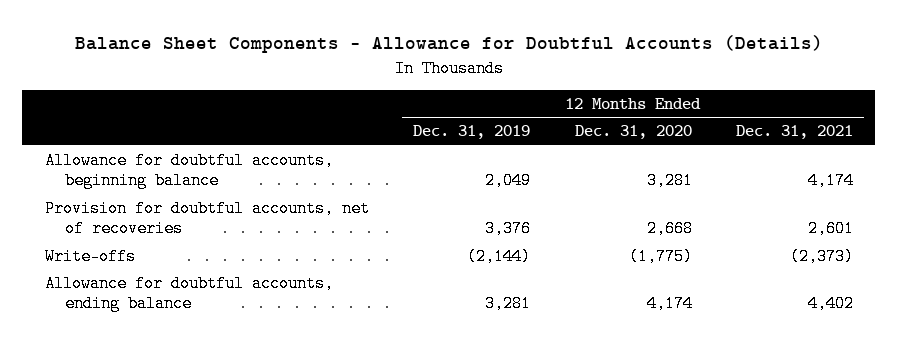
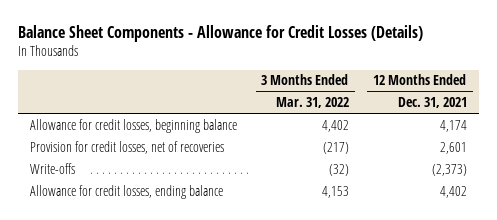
- Balance Sheet Components - Allowance for Doubtful Accounts (Details)
+ Balance Sheet Components - Allowance for Credit Losses (Details)
- | 12 Months Ended Dec. 31, 2019 | 12 Months Ended Dec. 31, 2020 | 12 Months Ended Dec. 31, 2021
+ | 3 Months Ended Mar. 31, 2022 | 12 Months Ended Dec. 31, 2021
- Allowance for doubtful accounts, beginning balance | 2,049 | 3,281 | 4,174
- Provision for doubtful accounts, net of recoveries | 3,376 | 2,668 | 2,601
+ Allowance for credit losses, beginning balance | 4,402 | 4,174
+ Provision for credit losses, net of recoveries | (217) | 2,601
- Allowance for doubtful accounts, ending balance | 3,281 | 4,174 | 4,402
+ Allowance for credit losses, ending balance | 4,153 | 4,402

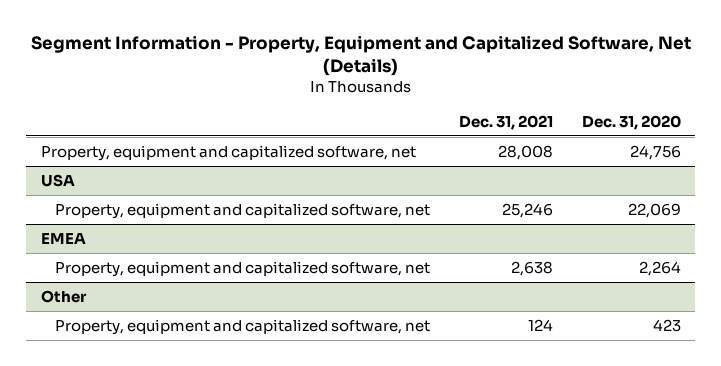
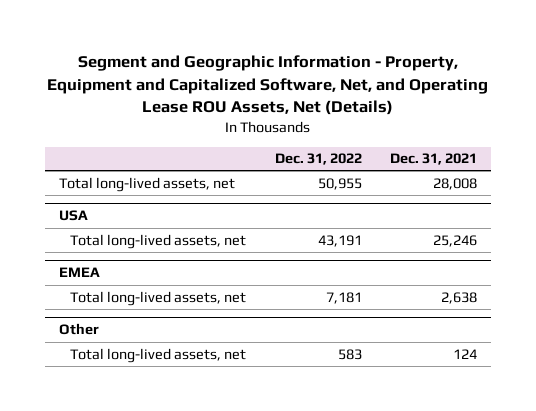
- Segment Information - Property, Equipment and Capitalized Software, Net (Details)
+ Segment and Geographic Information - Property, Equipment and Capitalized Software, Net, and Operating Lease ROU Assets, Net (Details)
- | Dec. 31, 2021 | Dec. 31, 2020
+ | Dec. 31, 2022 | Dec. 31, 2021
- Property, equipment and capitalized software, net | 28,008 | 24,756
+ Total long-lived assets, net | 50,955 | 28,008
@ USA
- Property, equipment and capitalized software, net | 25,246 | 22,069
+ Total long-lived assets, net | 43,191 | 25,246
@ EMEA
- Property, equipment and capitalized software, net | 2,638 | 2,264
+ Total long-lived assets, net | 7,181 | 2,638
@ Other
- Property, equipment and capitalized software, net | 124 | 423
+ Total long-lived assets, net | 583 | 124

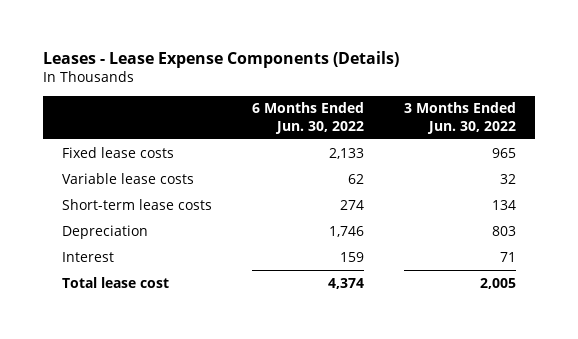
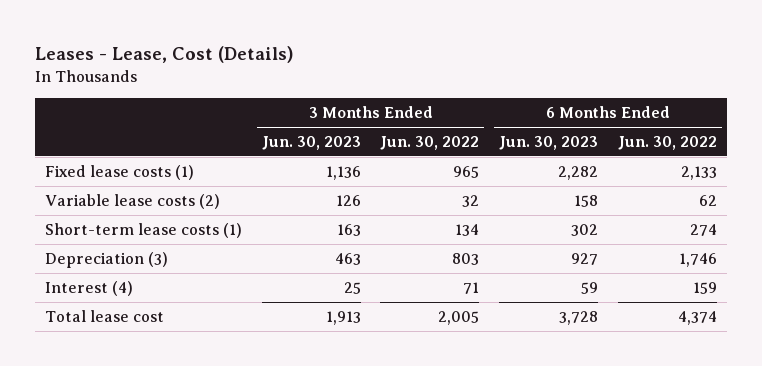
- Leases - Lease Expense Components (Details)
+ Leases - Lease, Cost (Details)
- | 6 Months Ended Jun. 30, 2022 | 3 Months Ended Jun. 30, 2022
+ | 3 Months Ended Jun. 30, 2023 | 3 Months Ended Jun. 30, 2022 | 6 Months Ended Jun. 30, 2023 | 6 Months Ended Jun. 30, 2022
- Fixed lease costs | 2,133 | 965
- Variable lease costs | 62 | 32
- Short-term lease costs | 274 | 134
- Depreciation | 1,746 | 803
- Interest | 159 | 71
+ Fixed lease costs (1) | 1,136 | 965 | 2,282 | 2,133
+ Variable lease costs (2) | 126 | 32 | 158 | 62
+ Short-term lease costs (1) | 163 | 134 | 302 | 274
+ Depreciation (3) | 463 | 803 | 927 | 1,746
+ Interest (4) | 25 | 71 | 59 | 159

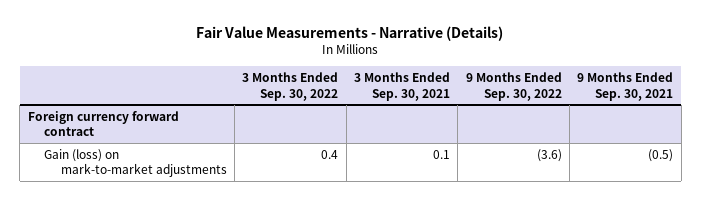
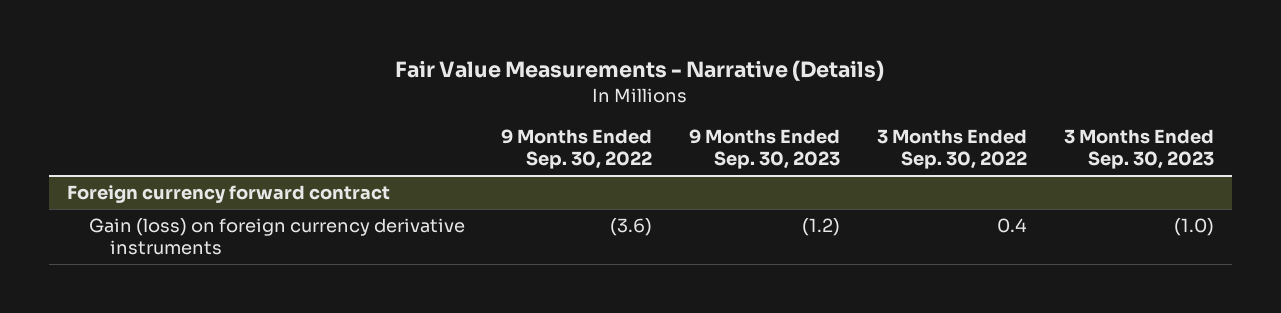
- | 3 Months Ended Sep. 30, 2022 | 3 Months Ended Sep. 30, 2021 | 9 Months Ended Sep. 30, 2022 | 9 Months Ended Sep. 30, 2021
+ | 9 Months Ended Sep. 30, 2022 | 9 Months Ended Sep. 30, 2023 | 3 Months Ended Sep. 30, 2022 | 3 Months Ended Sep. 30, 2023
@ Foreign currency forward contract
- Gain (loss) on mark-to-market adjustments | 0.4 | 0.1 | (3.6) | (0.5)
+ Gain (loss) on foreign currency derivative instruments | (3.6) | (1.2) | 0.4 | (1.0)

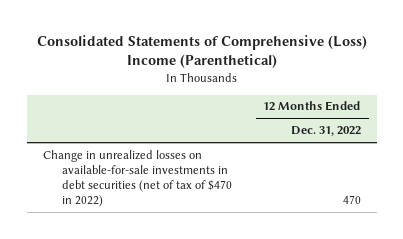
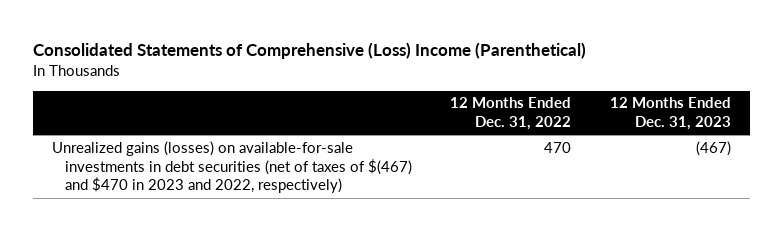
- | 12 Months Ended Dec. 31, 2022
+ | 12 Months Ended Dec. 31, 2022 | 12 Months Ended Dec. 31, 2023
- Change in unrealized losses on available-for-sale investments in debt securities (net of tax of $470 in 2022) | 470
+ Unrealized gains (losses) on available-for-sale investments in debt securities (net of taxes of $(467) and $470 in 2023 and 2022, respectively) | 470 | (467)

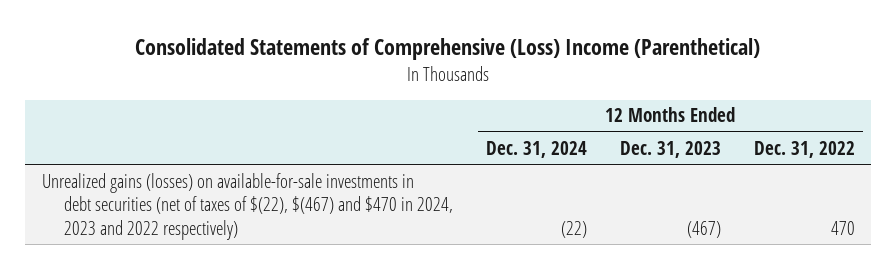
- | 12 Months Ended Dec. 31, 2022 | 12 Months Ended Dec. 31, 2023
+ | 12 Months Ended Dec. 31, 2024 | 12 Months Ended Dec. 31, 2023 | 12 Months Ended Dec. 31, 2022
- Unrealized gains (losses) on available-for-sale investments in debt securities (net of taxes of $(467) and $470 in 2023 and 2022, respectively) | 470 | (467)
+ Unrealized gains (losses) on available-for-sale investments in debt securities (net of taxes of $(22), $(467) and $470 in 2024, 2023 and 2022 respectively) | (22) | (467) | 470

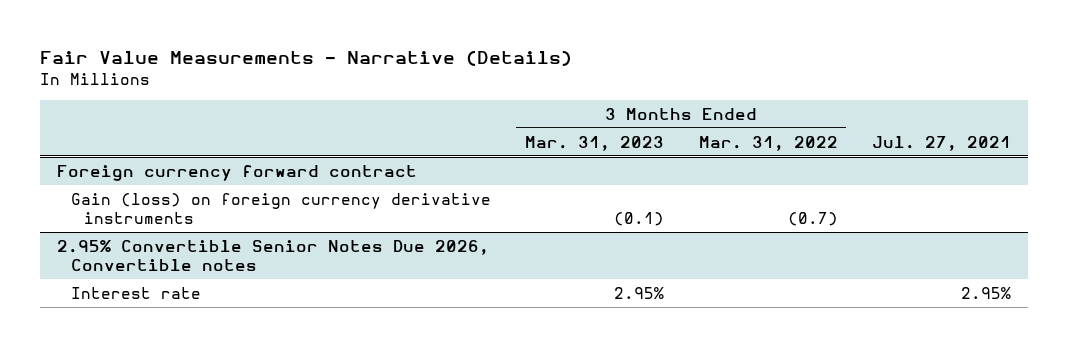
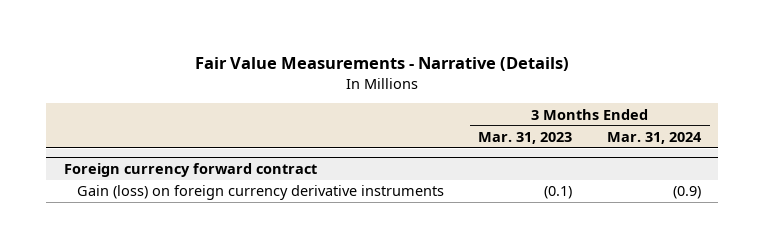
- | 3 Months Ended Mar. 31, 2023 | 3 Months Ended Mar. 31, 2022 | Jul. 27, 2021
+ | 3 Months Ended Mar. 31, 2023 | 3 Months Ended Mar. 31, 2024
- 2.95% Convertible Senior Notes Due 2026, Convertible notes
- Interest rate | 2.95% | | 2.95%

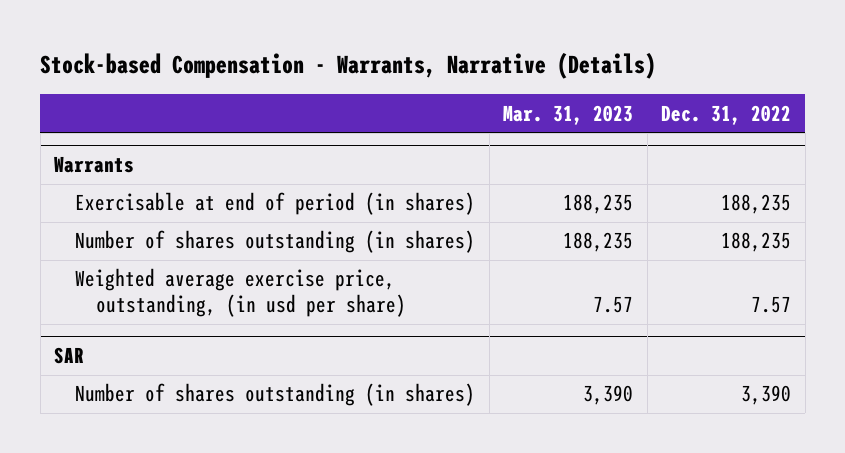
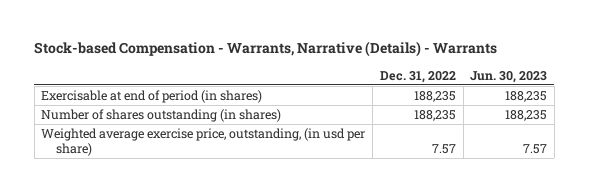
- Stock-based Compensation - Warrants, Narrative (Details)
+ Stock-based Compensation - Warrants, Narrative (Details) - Warrants
- | Mar. 31, 2023 | Dec. 31, 2022
+ | Dec. 31, 2022 | Jun. 30, 2023
- Warrants
- SAR
- Number of shares outstanding (in shares) | 3,390 | 3,390

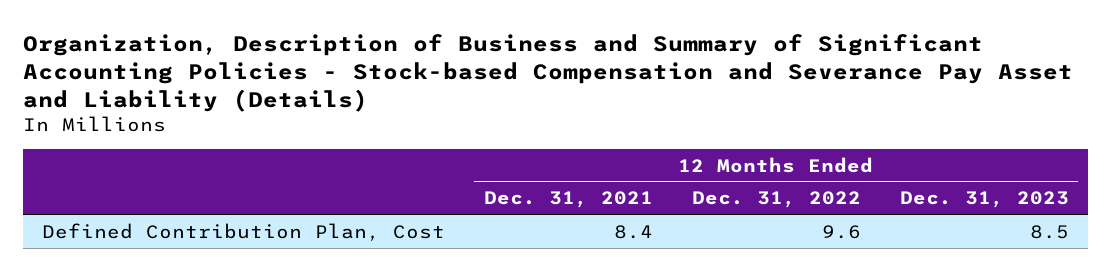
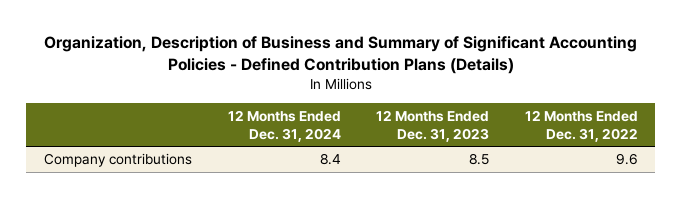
- Organization, Description of Business and Summary of Significant Accounting Policies - Stock-based Compensation and Severance Pay Asset and Liability (Details)
+ Organization, Description of Business and Summary of Significant Accounting Policies - Defined Contribution Plans (Details)
- | 12 Months Ended Dec. 31, 2021 | 12 Months Ended Dec. 31, 2022 | 12 Months Ended Dec. 31, 2023
+ | 12 Months Ended Dec. 31, 2024 | 12 Months Ended Dec. 31, 2023 | 12 Months Ended Dec. 31, 2022
- Defined Contribution Plan, Cost | 8.4 | 9.6 | 8.5
+ Company contributions | 8.4 | 8.5 | 9.6

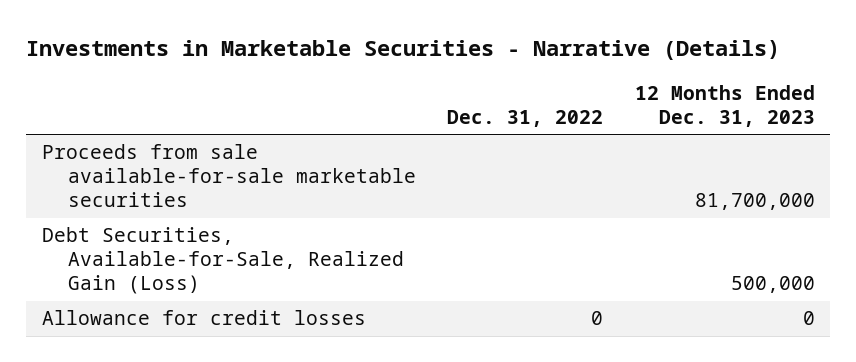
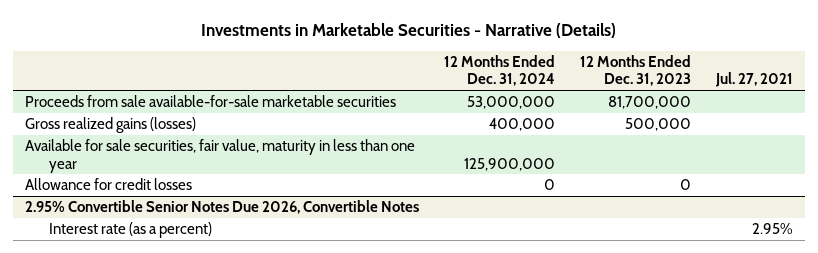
- | Dec. 31, 2022 | 12 Months Ended Dec. 31, 2023
+ | 12 Months Ended Dec. 31, 2024 | 12 Months Ended Dec. 31, 2023 | Jul. 27, 2021
- Debt Securities, Available-for-Sale, Realized Gain (Loss) | | 500,000
+ Gross realized gains (losses) | 400,000 | 500,000 |
+ Available for sale securities, fair value, maturity in less than one year | 125,900,000 | |
+ 2.95% Convertible Senior Notes Due 2026, Convertible Notes
+ Interest rate (as a percent) | | | 2.95%

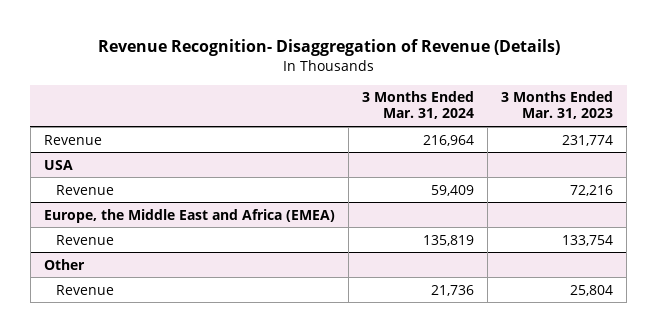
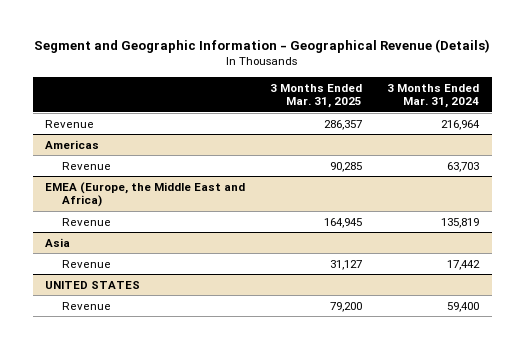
- Revenue Recognition- Disaggregation of Revenue (Details)
+ Segment and Geographic Information - Geographical Revenue (Details)
- | 3 Months Ended Mar. 31, 2024 | 3 Months Ended Mar. 31, 2023
+ | 3 Months Ended Mar. 31, 2025 | 3 Months Ended Mar. 31, 2024
- USA
- Revenue | 59,409 | 72,216
- Europe, the Middle East and Africa (EMEA)
+ Americas
+ Revenue | 90,285 | 63,703
+ EMEA (Europe, the Middle East and Africa)
- Other
- Revenue | 21,736 | 25,804
+ Asia
+ Revenue | 31,127 | 17,442
+ UNITED STATES
+ Revenue | 79,200 | 59,400

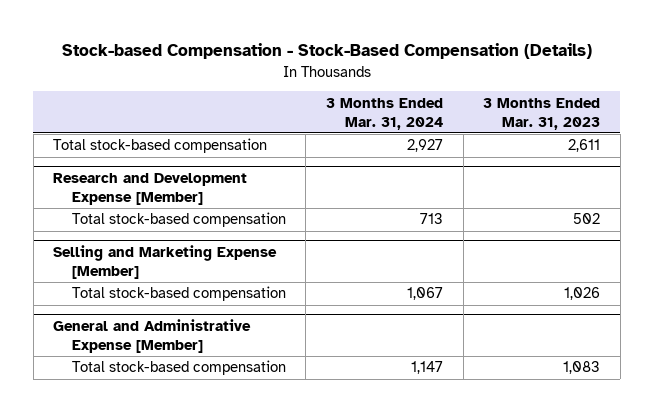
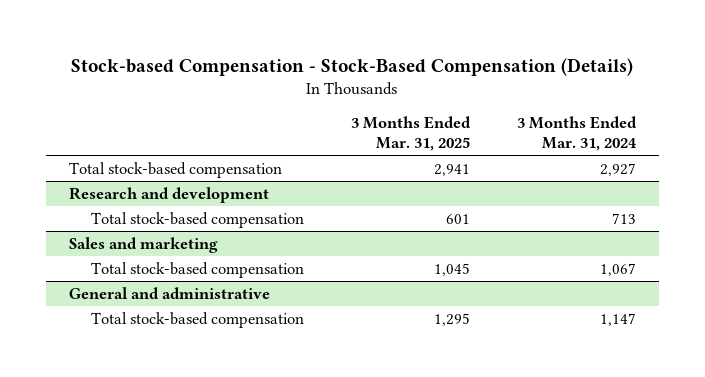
- | 3 Months Ended Mar. 31, 2024 | 3 Months Ended Mar. 31, 2023
+ | 3 Months Ended Mar. 31, 2025 | 3 Months Ended Mar. 31, 2024
- Research and Development Expense [Member]
+ Research and development
- Selling and Marketing Expense [Member]
+ Sales and marketing
- General and Administrative Expense [Member]
+ General and administrative

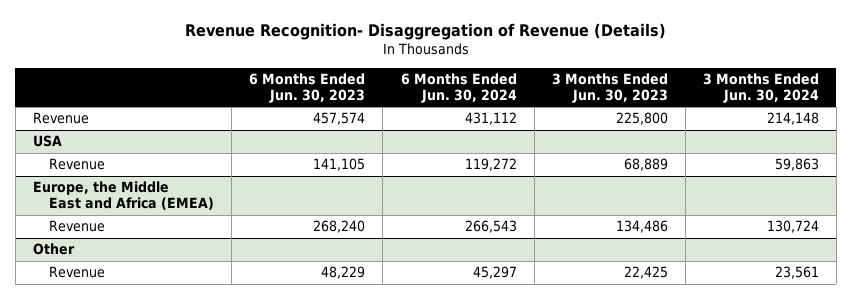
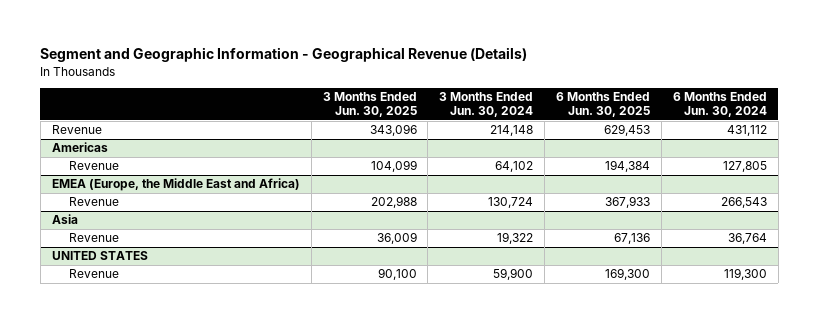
- Revenue Recognition- Disaggregation of Revenue (Details)
+ Segment and Geographic Information - Geographical Revenue (Details)
- | 6 Months Ended Jun. 30, 2023 | 6 Months Ended Jun. 30, 2024 | 3 Months Ended Jun. 30, 2023 | 3 Months Ended Jun. 30, 2024
+ | 3 Months Ended Jun. 30, 2025 | 3 Months Ended Jun. 30, 2024 | 6 Months Ended Jun. 30, 2025 | 6 Months Ended Jun. 30, 2024
- USA
- Revenue | 141,105 | 119,272 | 68,889 | 59,863
- Europe, the Middle East and Africa (EMEA)
+ Americas
+ Revenue | 104,099 | 64,102 | 194,384 | 127,805
+ EMEA (Europe, the Middle East and Africa)
- Other
- Revenue | 48,229 | 45,297 | 22,425 | 23,561
+ Asia
+ Revenue | 36,009 | 19,322 | 67,136 | 36,764
+ UNITED STATES
+ Revenue | 90,100 | 59,900 | 169,300 | 119,300

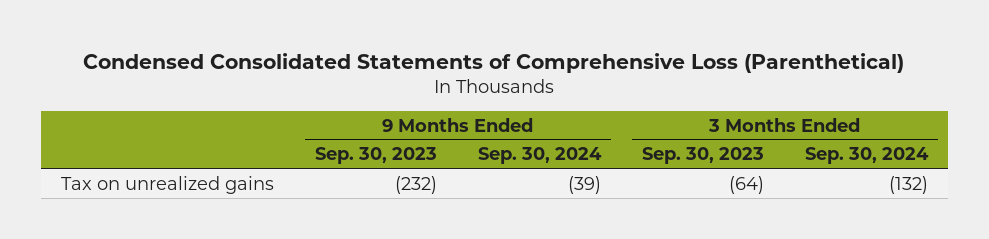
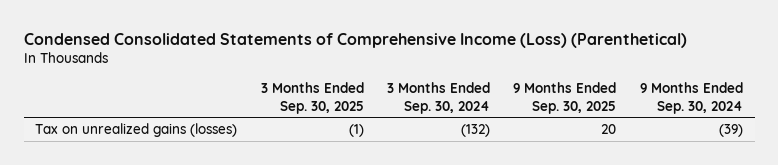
- Condensed Consolidated Statements of Comprehensive Loss (Parenthetical)
+ Condensed Consolidated Statements of Comprehensive Income (Loss) (Parenthetical)
- | 9 Months Ended Sep. 30, 2023 | 9 Months Ended Sep. 30, 2024 | 3 Months Ended Sep. 30, 2023 | 3 Months Ended Sep. 30, 2024
+ | 3 Months Ended Sep. 30, 2025 | 3 Months Ended Sep. 30, 2024 | 9 Months Ended Sep. 30, 2025 | 9 Months Ended Sep. 30, 2024
- Tax on unrealized gains | (232) | (39) | (64) | (132)
+ Tax on unrealized gains (losses) | (1) | (132) | 20 | (39)

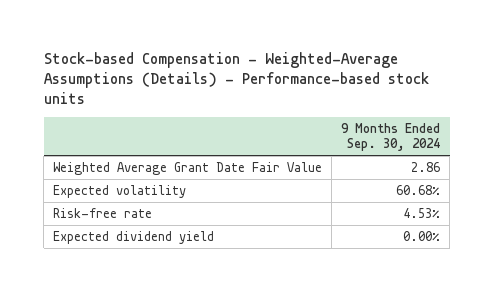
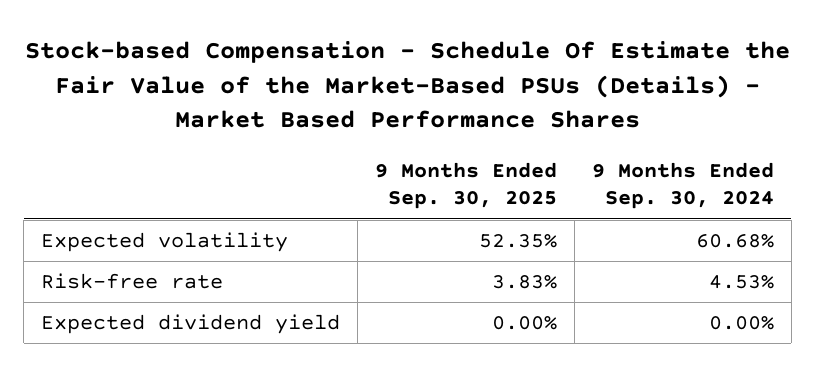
- Stock-based Compensation - Weighted-Average Assumptions (Details) - Performance-based stock units
+ Stock-based Compensation - Schedule Of Estimate the Fair Value of the Market-Based PSUs (Details) - Market Based Performance Shares
- | 9 Months Ended Sep. 30, 2024
+ | 9 Months Ended Sep. 30, 2025 | 9 Months Ended Sep. 30, 2024
- Weighted Average Grant Date Fair Value | 2.86

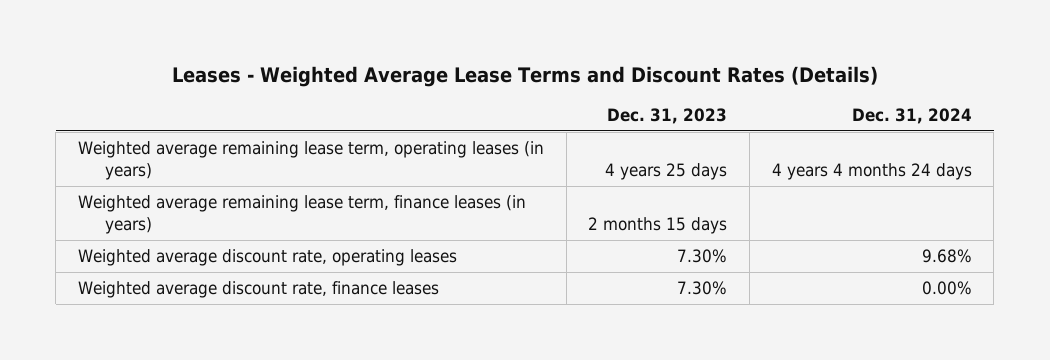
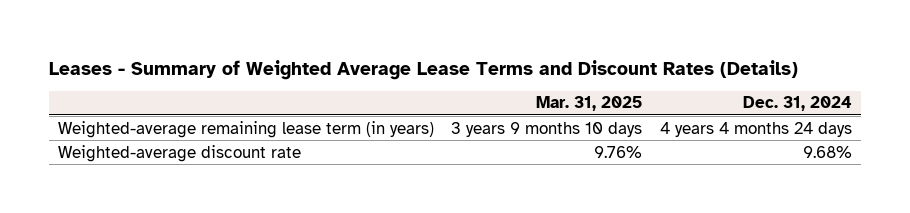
- Leases - Weighted Average Lease Terms and Discount Rates (Details)
+ Leases - Summary of Weighted Average Lease Terms and Discount Rates (Details)
- | Dec. 31, 2023 | Dec. 31, 2024
+ | Mar. 31, 2025 | Dec. 31, 2024
- Weighted average remaining lease term, operating leases (in years) | 4 years 25 days | 4 years 4 months 24 days
- Weighted average remaining lease term, finance leases (in years) | 2 months 15 days |
- Weighted average discount rate, operating leases | 7.30% | 9.68%
- Weighted average discount rate, finance leases | 7.30% | 0.00%
+ Weighted-average remaining lease term (in years) | 3 years 9 months 10 days | 4 years 4 months 24 days
+ Weighted-average discount rate | 9.76% | 9.68%

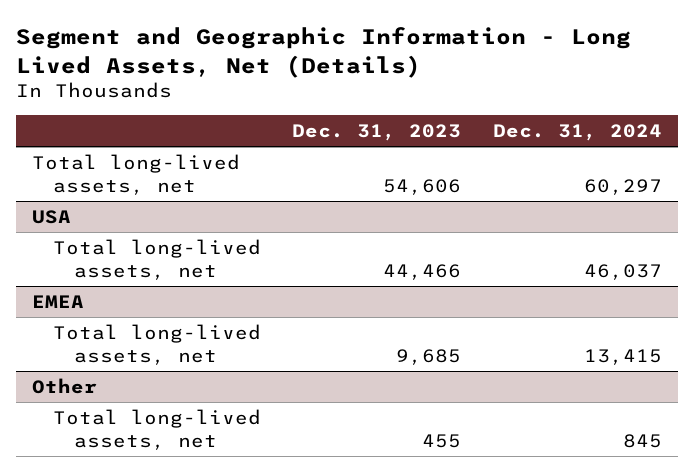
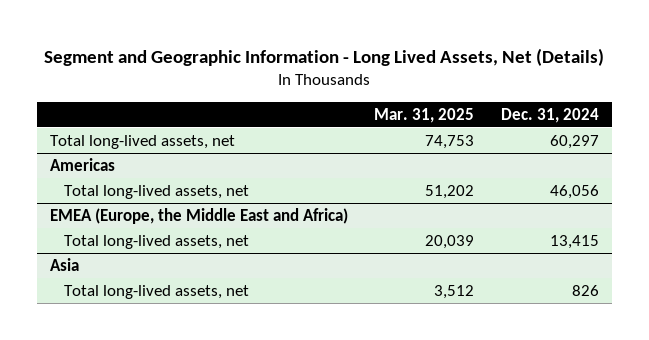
- | Dec. 31, 2023 | Dec. 31, 2024
+ | Mar. 31, 2025 | Dec. 31, 2024
- USA
- Total long-lived assets, net | 44,466 | 46,037
- EMEA
+ Americas
+ Total long-lived assets, net | 51,202 | 46,056
+ EMEA (Europe, the Middle East and Africa)
- Other
- Total long-lived assets, net | 455 | 845
+ Asia
+ Total long-lived assets, net | 3,512 | 826

